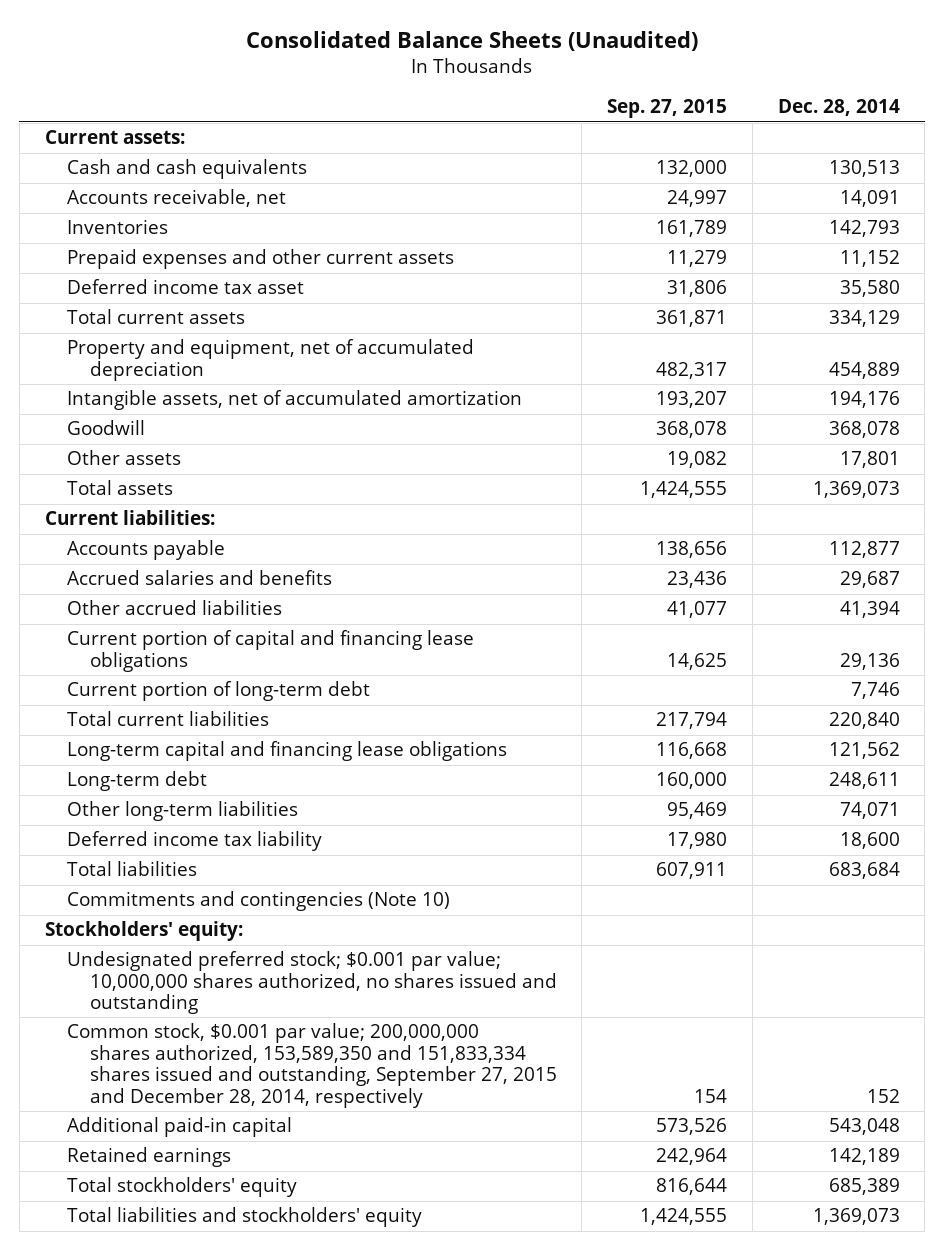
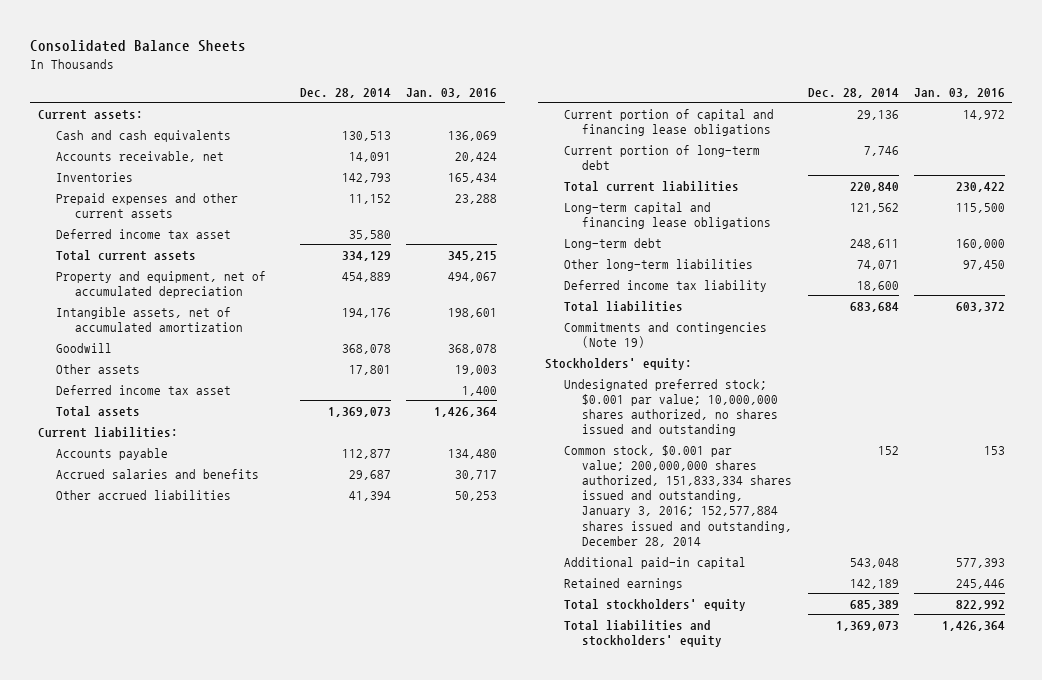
- Consolidated Balance Sheets (Unaudited)
+ Consolidated Balance Sheets
- | Sep. 27, 2015 | Dec. 28, 2014
+ | Dec. 28, 2014 | Jan. 03, 2016
+ Deferred income tax asset | | 1,400
- Commitments and contingencies (Note 10)
+ Commitments and contingencies (Note 19)
- Common stock, $0.001 par value; 200,000,000 shares authorized, 153,589,350 and 151,833,334 shares issued and outstanding, September 27, 2015 and December 28, 2014, respectively | 154 | 152
+ Common stock, $0.001 par value; 200,000,000 shares authorized, 151,833,334 shares issued and outstanding, January 3, 2016; 152,577,884 shares issued and outstanding, December 28, 2014 | 152 | 153

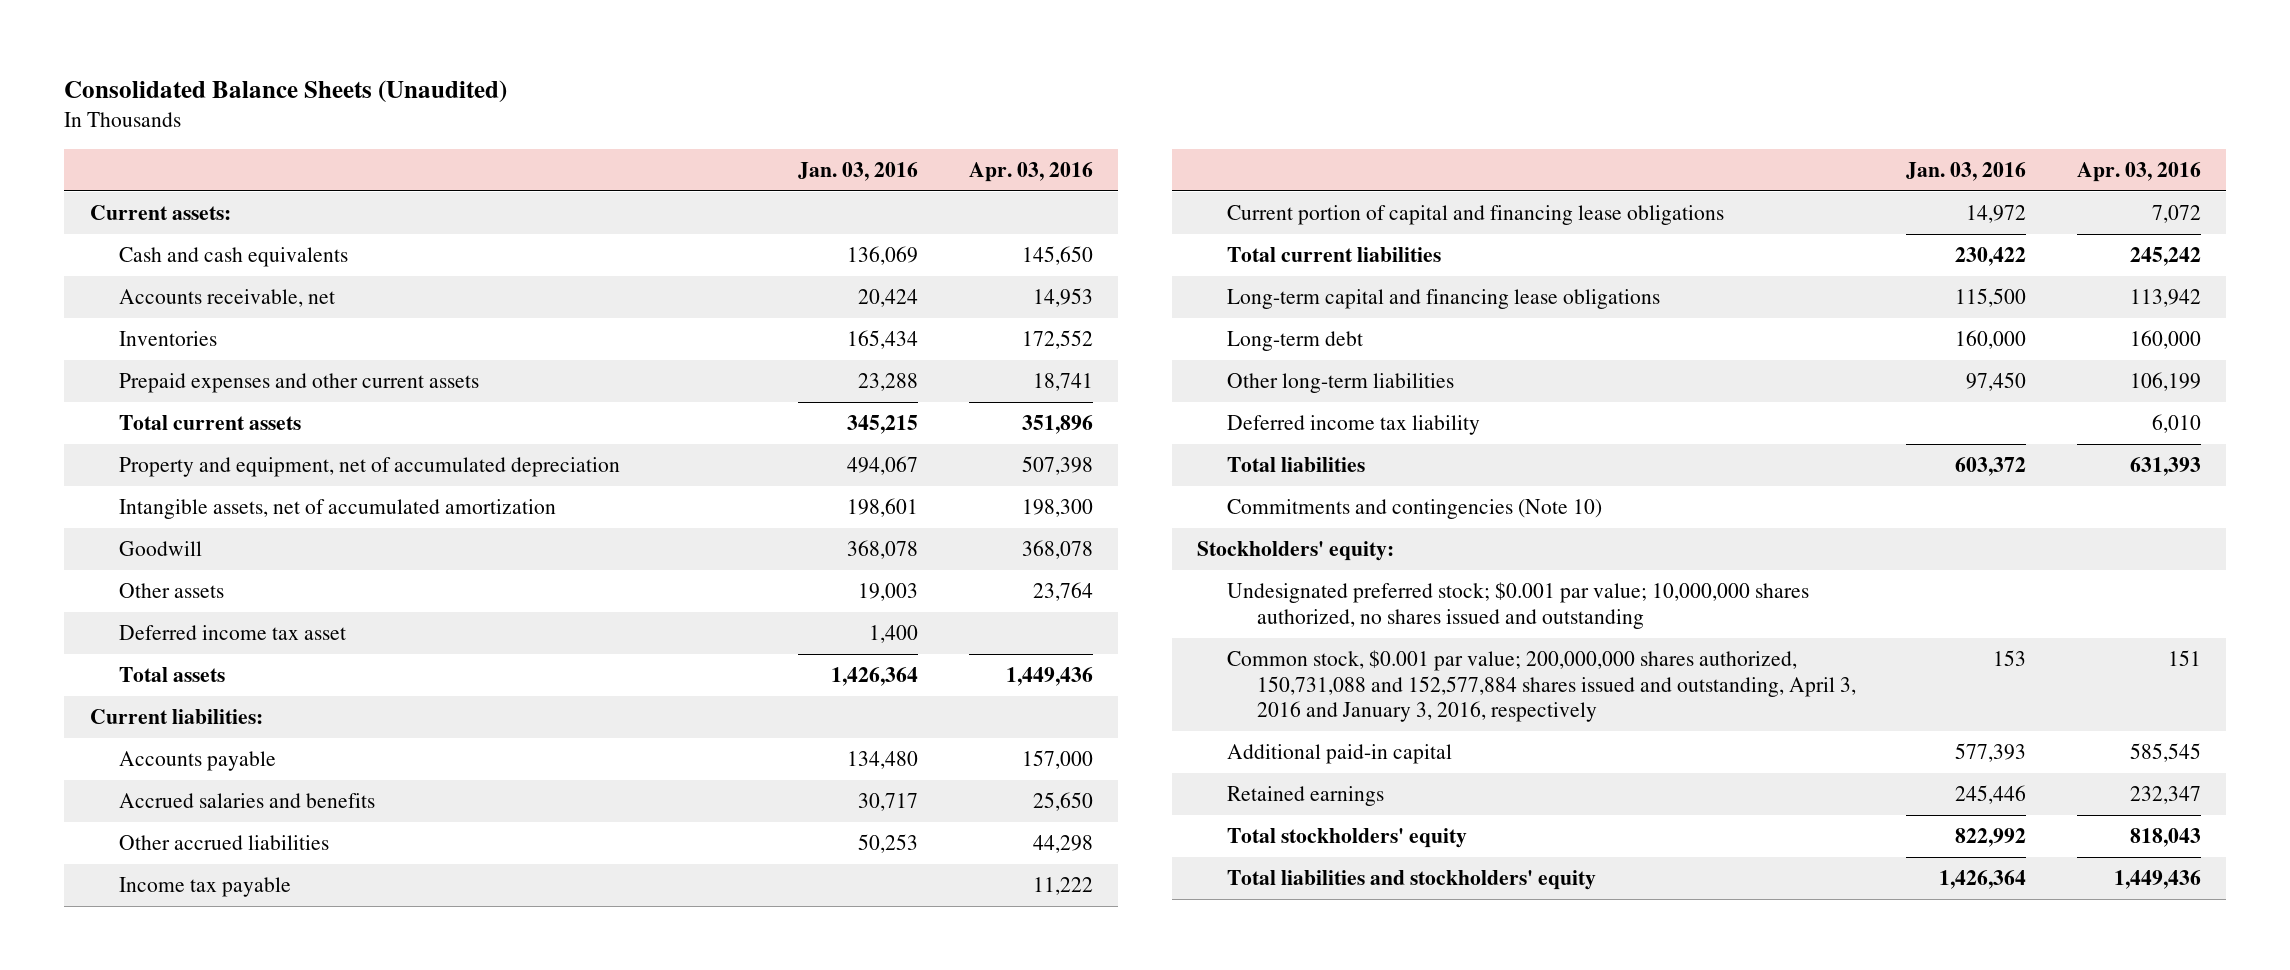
- Consolidated Balance Sheets
+ Consolidated Balance Sheets (Unaudited)
- | Dec. 28, 2014 | Jan. 03, 2016
+ | Jan. 03, 2016 | Apr. 03, 2016
- Deferred income tax asset | 35,580 |
+ Income tax payable | | 11,222
- Current portion of long-term debt | 7,746 |
- Commitments and contingencies (Note 19)
+ Commitments and contingencies (Note 10)
- Common stock, $0.001 par value; 200,000,000 shares authorized, 151,833,334 shares issued and outstanding, January 3, 2016; 152,577,884 shares issued and outstanding, December 28, 2014 | 152 | 153
+ Common stock, $0.001 par value; 200,000,000 shares authorized, 150,731,088 and 152,577,884 shares issued and outstanding, April 3, 2016 and January 3, 2016, respectively | 153 | 151

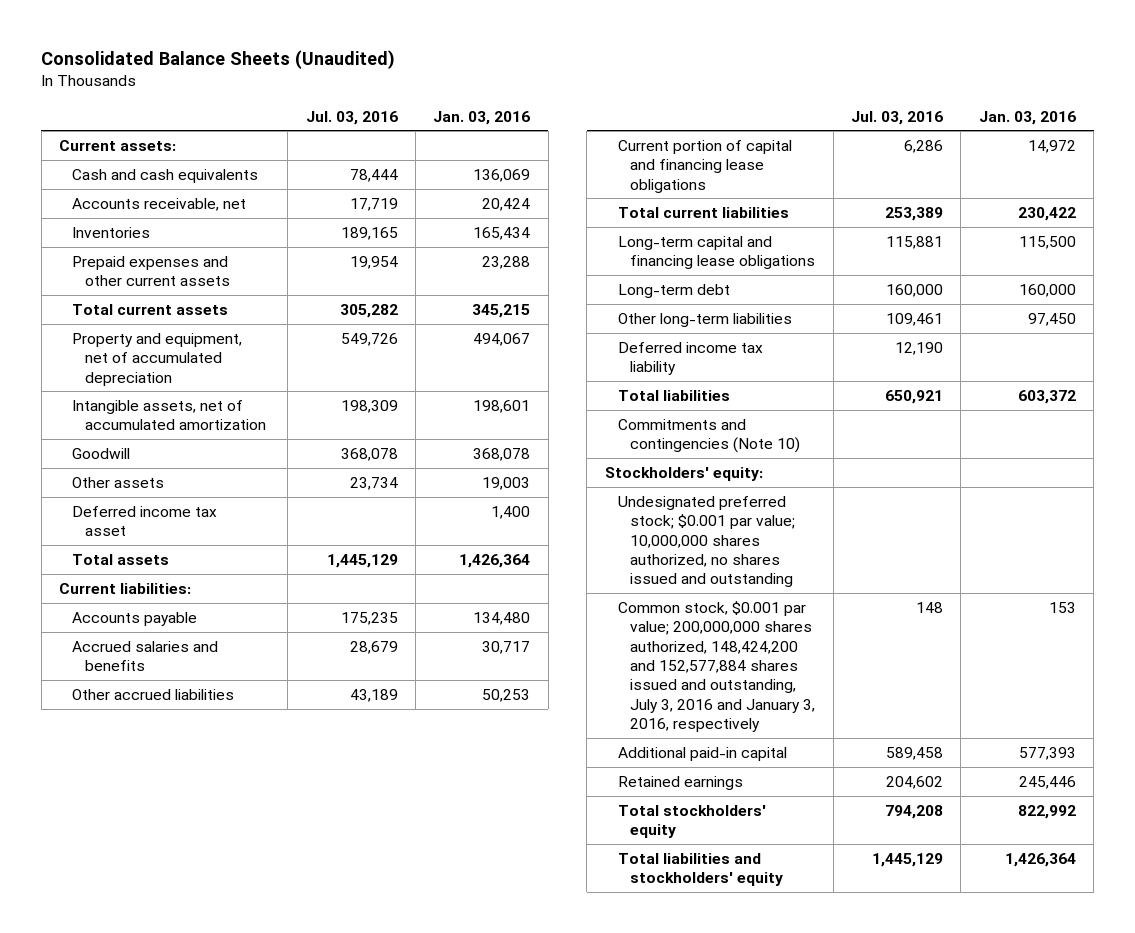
- | Jan. 03, 2016 | Apr. 03, 2016
+ | Jul. 03, 2016 | Jan. 03, 2016
- Income tax payable | | 11,222
- Common stock, $0.001 par value; 200,000,000 shares authorized, 150,731,088 and 152,577,884 shares issued and outstanding, April 3, 2016 and January 3, 2016, respectively | 153 | 151
+ Common stock, $0.001 par value; 200,000,000 shares authorized, 148,424,200 and 152,577,884 shares issued and outstanding, July 3, 2016 and January 3, 2016, respectively | 148 | 153

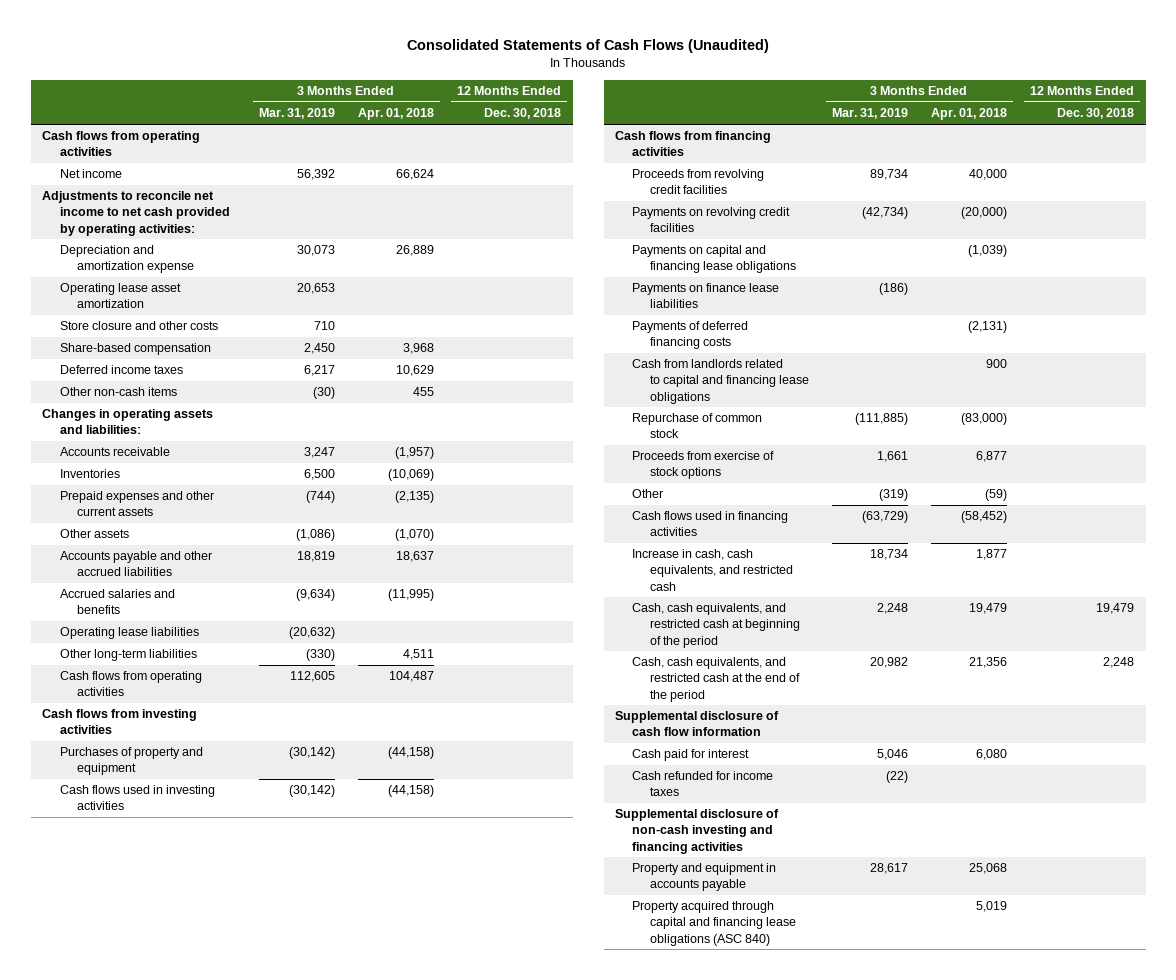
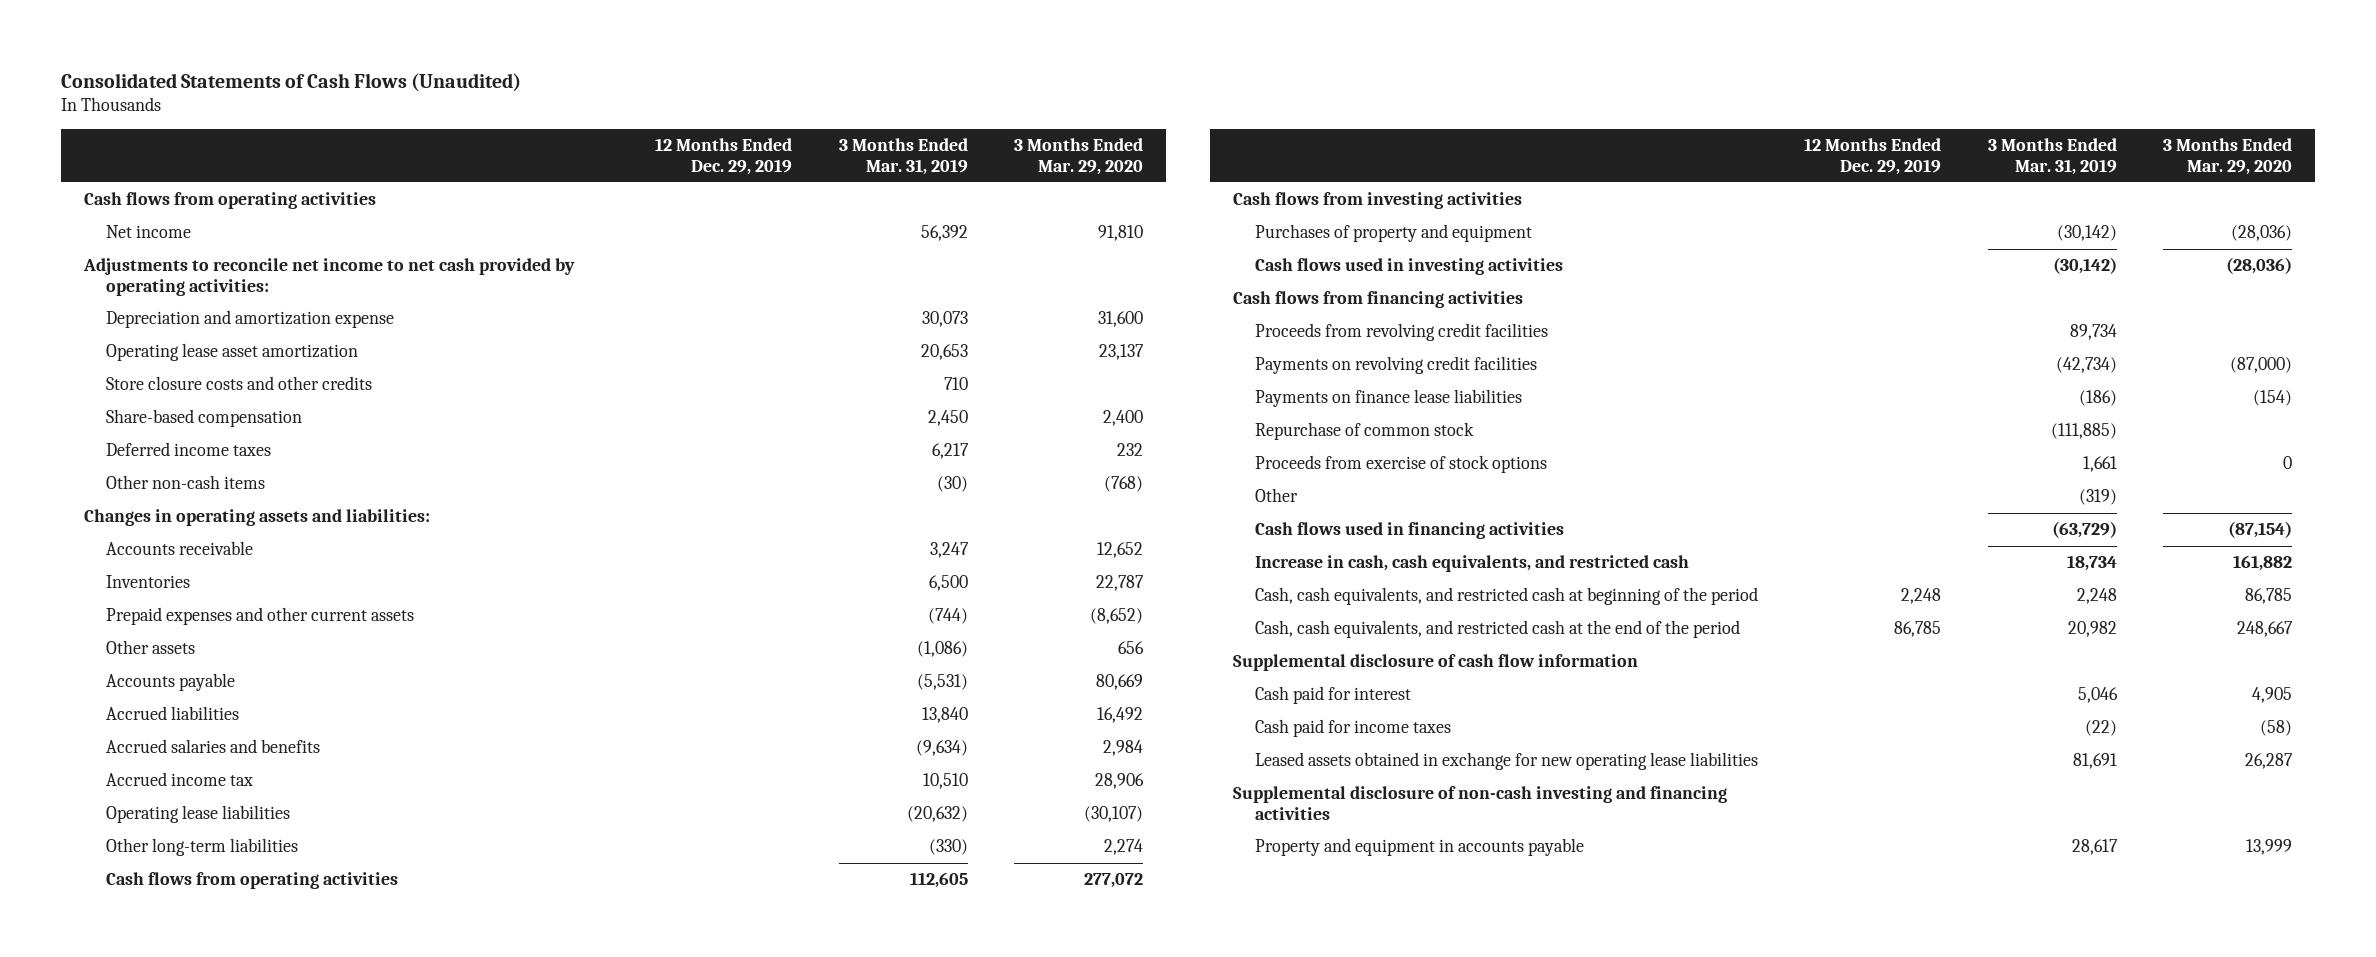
- | 3 Months Ended Mar. 31, 2019 | 3 Months Ended Apr. 01, 2018 | 12 Months Ended Dec. 30, 2018
+ | 12 Months Ended Dec. 29, 2019 | 3 Months Ended Mar. 31, 2019 | 3 Months Ended Mar. 29, 2020
- Store closure and other costs | 710 | |
+ Store closure costs and other credits | | 710 |
- Accounts payable and other accrued liabilities | 18,819 | 18,637 |
+ Accounts payable | | (5,531) | 80,669
+ Accrued liabilities | | 13,840 | 16,492
+ Accrued income tax | | 10,510 | 28,906
- Payments on capital and financing lease obligations | | (1,039) |
- Payments of deferred financing costs | | (2,131) |
- Cash from landlords related to capital and financing lease obligations | | 900 |
- Cash refunded for income taxes | (22) | |
+ Cash paid for income taxes | | (22) | (58)
+ Leased assets obtained in exchange for new operating lease liabilities | | 81,691 | 26,287
- Property acquired through capital and financing lease obligations (ASC 840) | | 5,019 |

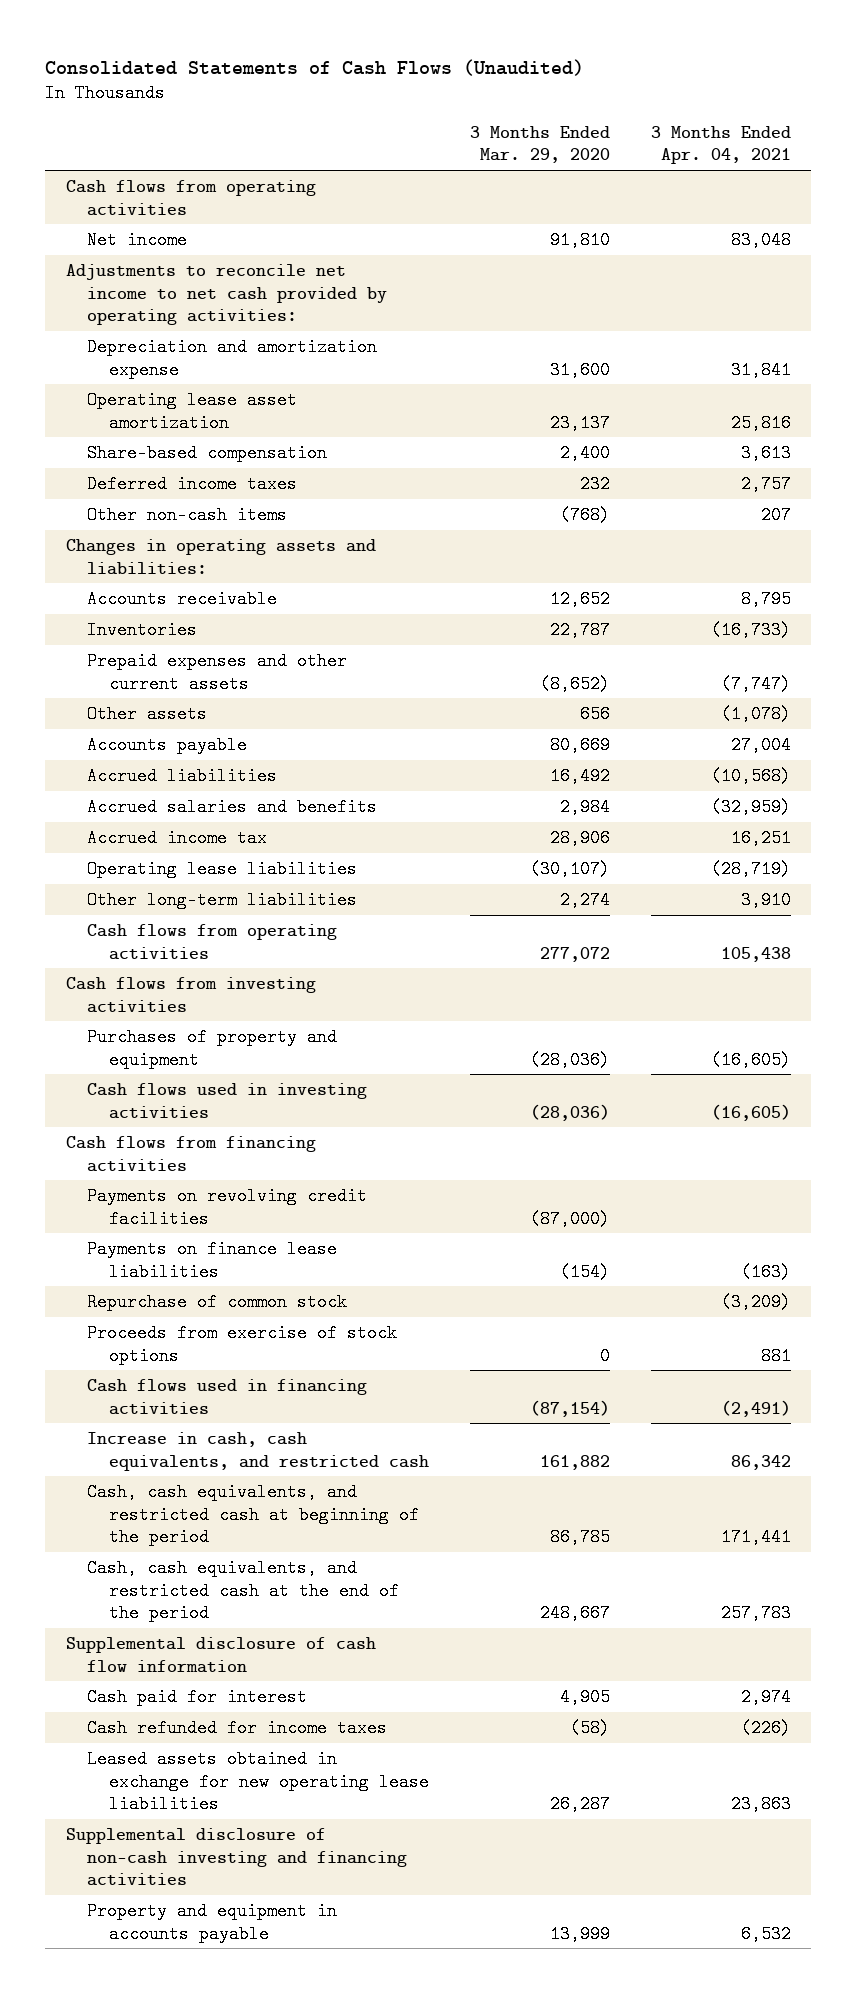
- | 12 Months Ended Dec. 29, 2019 | 3 Months Ended Mar. 31, 2019 | 3 Months Ended Mar. 29, 2020
+ | 3 Months Ended Mar. 29, 2020 | 3 Months Ended Apr. 04, 2021
- Store closure costs and other credits | | 710 |
- Proceeds from revolving credit facilities | | 89,734 |
- Other | | (319) |
- Cash paid for income taxes | | (22) | (58)
+ Cash refunded for income taxes | (58) | (226)

